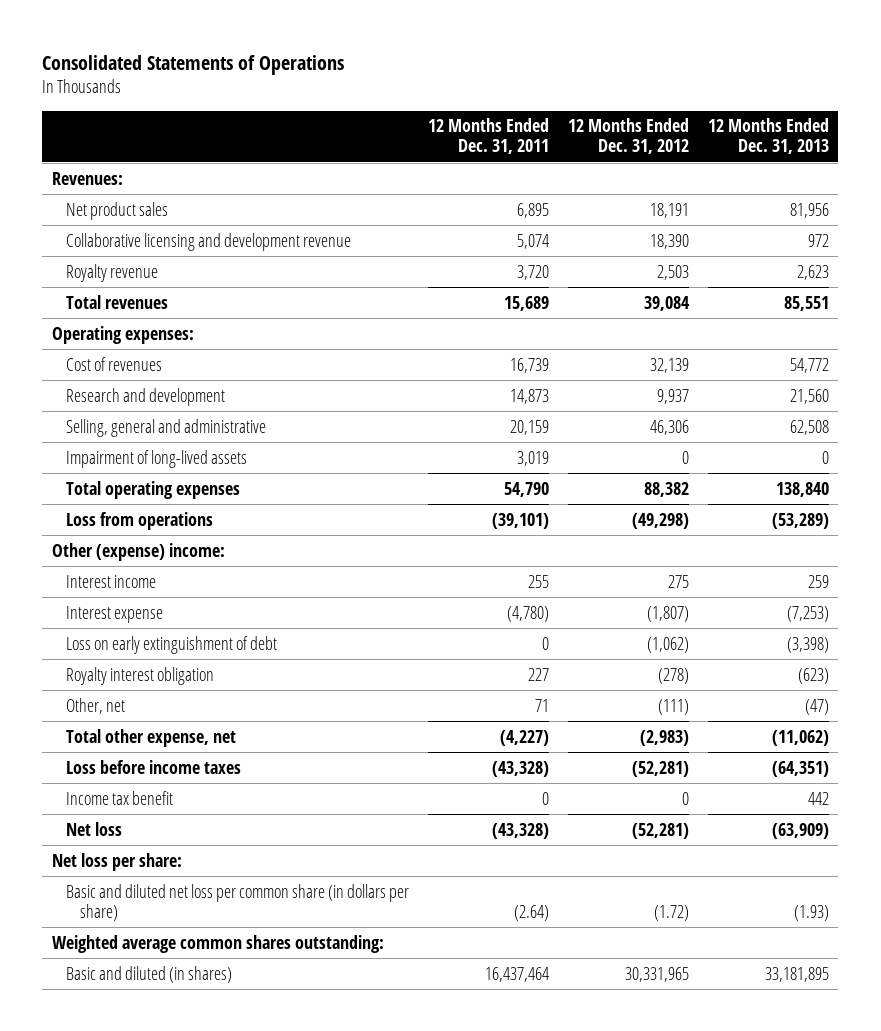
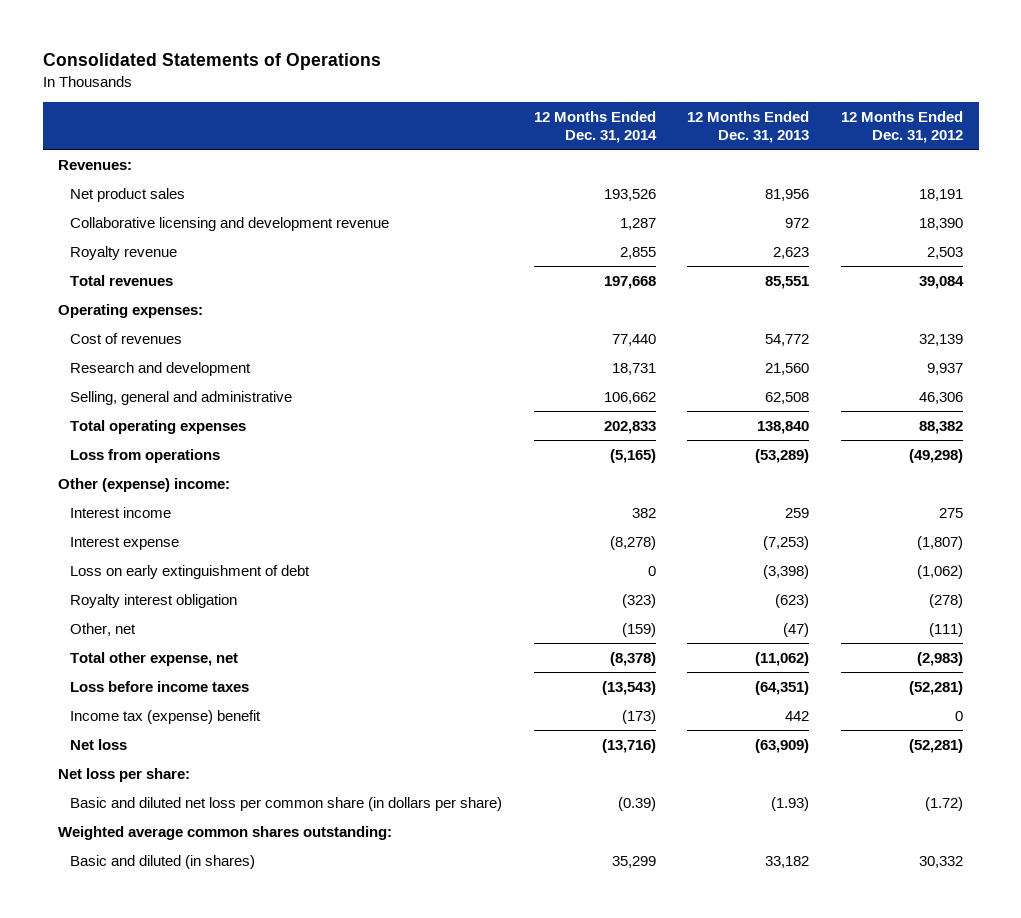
- | 12 Months Ended Dec. 31, 2011 | 12 Months Ended Dec. 31, 2012 | 12 Months Ended Dec. 31, 2013
+ | 12 Months Ended Dec. 31, 2014 | 12 Months Ended Dec. 31, 2013 | 12 Months Ended Dec. 31, 2012
- Impairment of long-lived assets | 3,019 | 0 | 0
- Income tax benefit | 0 | 0 | 442
+ Income tax (expense) benefit | (173) | 442 | 0
- Basic and diluted (in shares) | 16,437,464 | 30,331,965 | 33,181,895
+ Basic and diluted (in shares) | 35,299 | 33,182 | 30,332

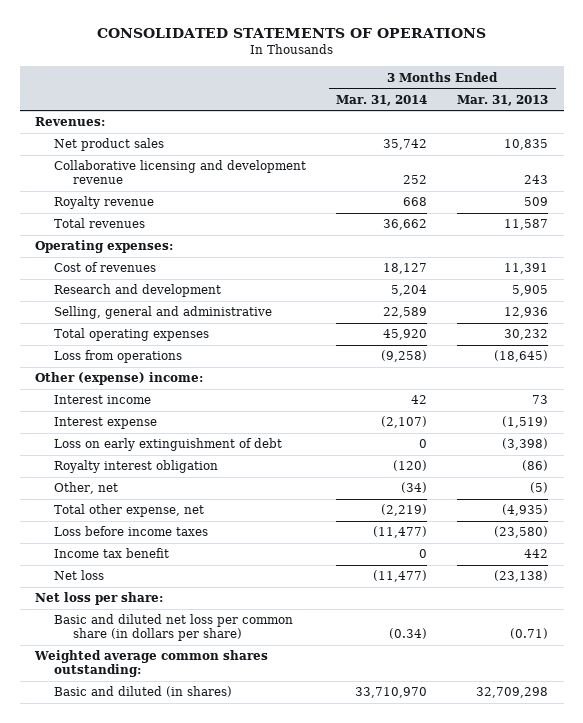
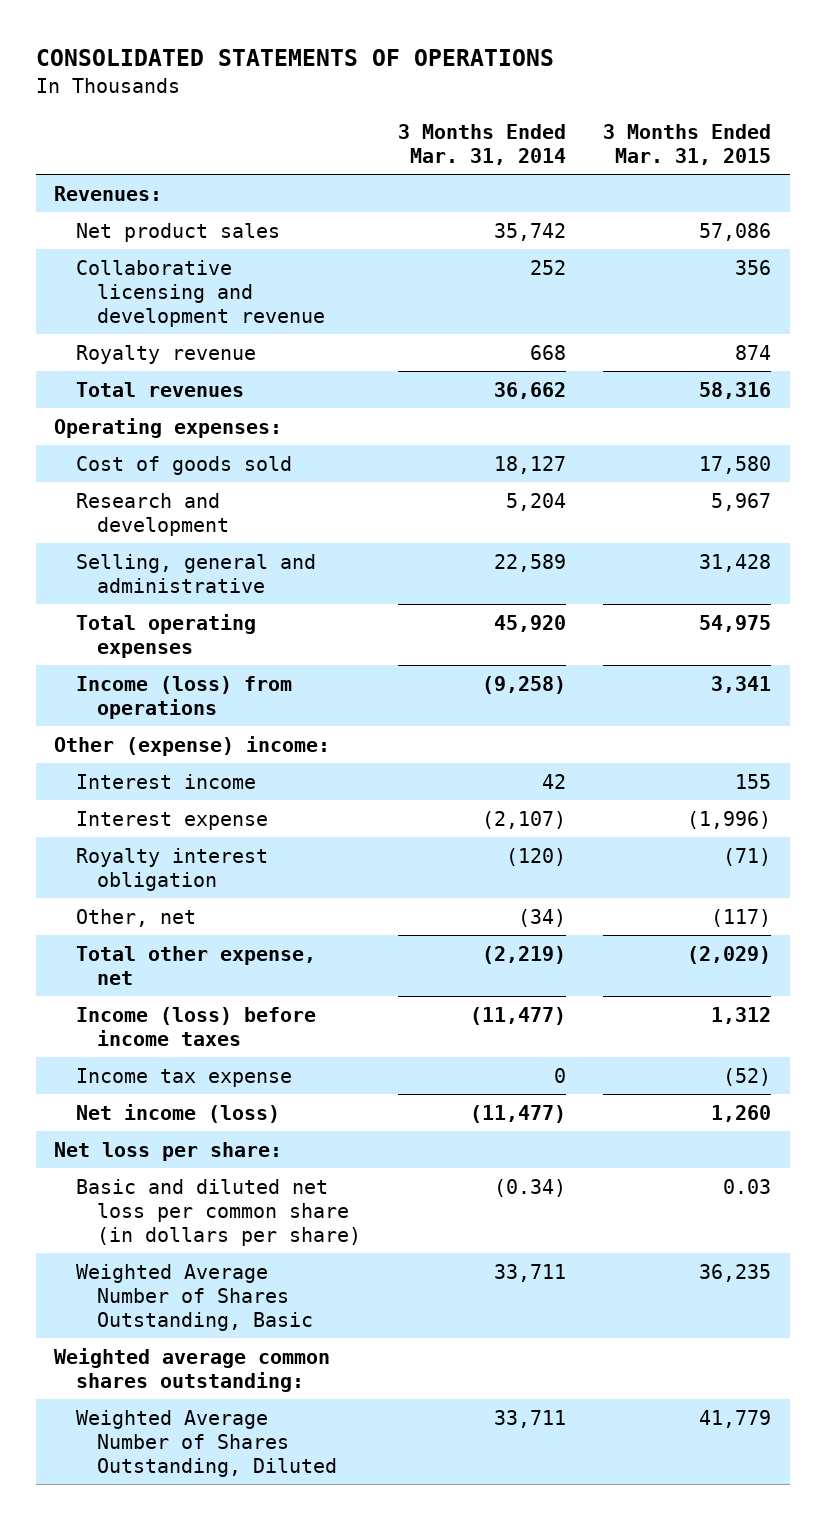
- | 3 Months Ended Mar. 31, 2014 | 3 Months Ended Mar. 31, 2013
+ | 3 Months Ended Mar. 31, 2014 | 3 Months Ended Mar. 31, 2015
- Cost of revenues | 18,127 | 11,391
+ Cost of goods sold | 18,127 | 17,580
- Loss from operations | (9,258) | (18,645)
+ Income (loss) from operations | (9,258) | 3,341
- Loss on early extinguishment of debt | 0 | (3,398)
- Loss before income taxes | (11,477) | (23,580)
- Income tax benefit | 0 | 442
- Net loss | (11,477) | (23,138)
+ Income (loss) before income taxes | (11,477) | 1,312
+ Income tax expense | 0 | (52)
+ Net income (loss) | (11,477) | 1,260
+ Weighted Average Number of Shares Outstanding, Basic | 33,711 | 36,235
- Basic and diluted (in shares) | 33,710,970 | 32,709,298
+ Weighted Average Number of Shares Outstanding, Diluted | 33,711 | 41,779

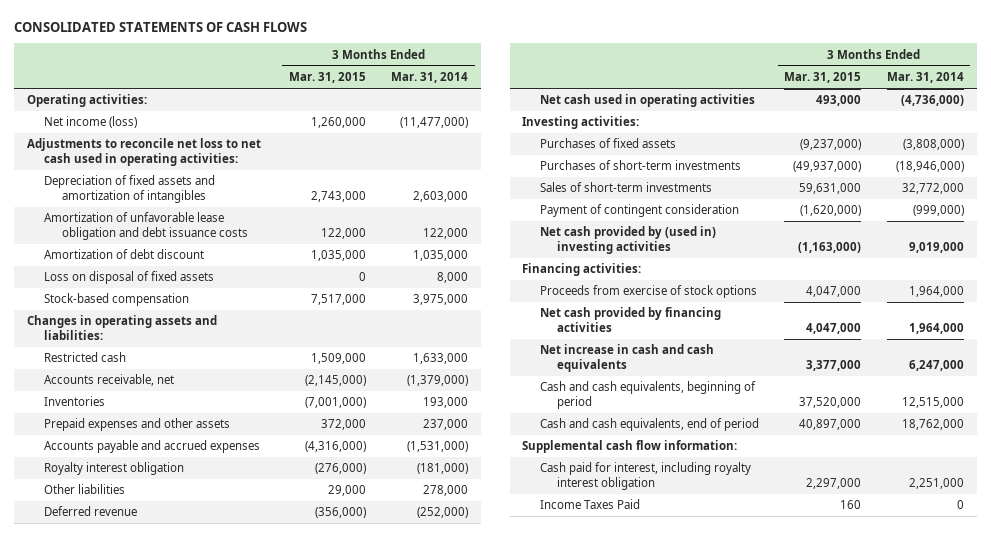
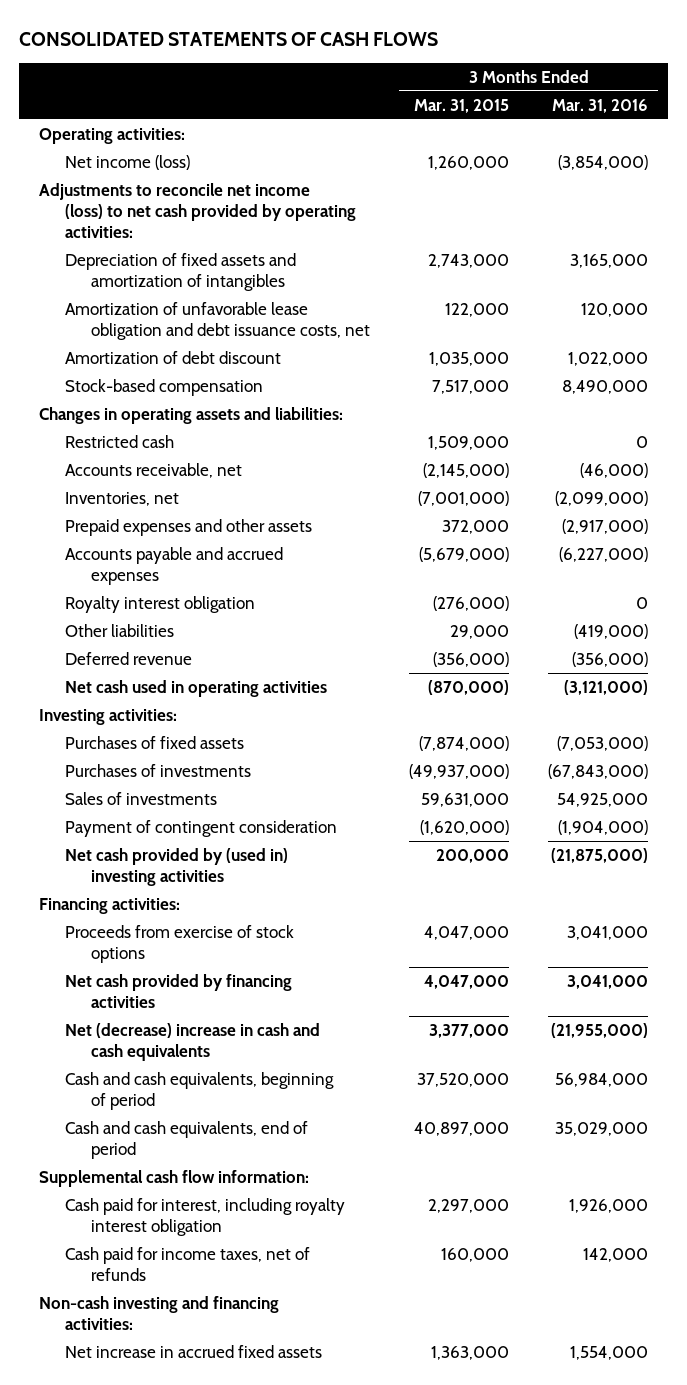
- | 3 Months Ended Mar. 31, 2015 | 3 Months Ended Mar. 31, 2014
+ | 3 Months Ended Mar. 31, 2015 | 3 Months Ended Mar. 31, 2016
- Adjustments to reconcile net loss to net cash used in operating activities:
+ Adjustments to reconcile net income (loss) to net cash provided by operating activities:
- Amortization of unfavorable lease obligation and debt issuance costs | 122,000 | 122,000
+ Amortization of unfavorable lease obligation and debt issuance costs, net | 122,000 | 120,000
- Loss on disposal of fixed assets | 0 | 8,000
- Inventories | (7,001,000) | 193,000
+ Inventories, net | (7,001,000) | (2,099,000)
- Accounts payable and accrued expenses | (4,316,000) | (1,531,000)
+ Accounts payable and accrued expenses | (5,679,000) | (6,227,000)
- Net cash used in operating activities | 493,000 | (4,736,000)
+ Net cash used in operating activities | (870,000) | (3,121,000)
- Purchases of fixed assets | (9,237,000) | (3,808,000)
- Purchases of short-term investments | (49,937,000) | (18,946,000)
- Sales of short-term investments | 59,631,000 | 32,772,000
+ Purchases of fixed assets | (7,874,000) | (7,053,000)
+ Purchases of investments | (49,937,000) | (67,843,000)
+ Sales of investments | 59,631,000 | 54,925,000
- Net cash provided by (used in) investing activities | (1,163,000) | 9,019,000
+ Net cash provided by (used in) investing activities | 200,000 | (21,875,000)
- Net increase in cash and cash equivalents | 3,377,000 | 6,247,000
+ Net (decrease) increase in cash and cash equivalents | 3,377,000 | (21,955,000)
- Income Taxes Paid | 160 | 0
+ Cash paid for income taxes, net of refunds | 160,000 | 142,000
+ Non-cash investing and financing activities:
+ Net increase in accrued fixed assets | 1,363,000 | 1,554,000

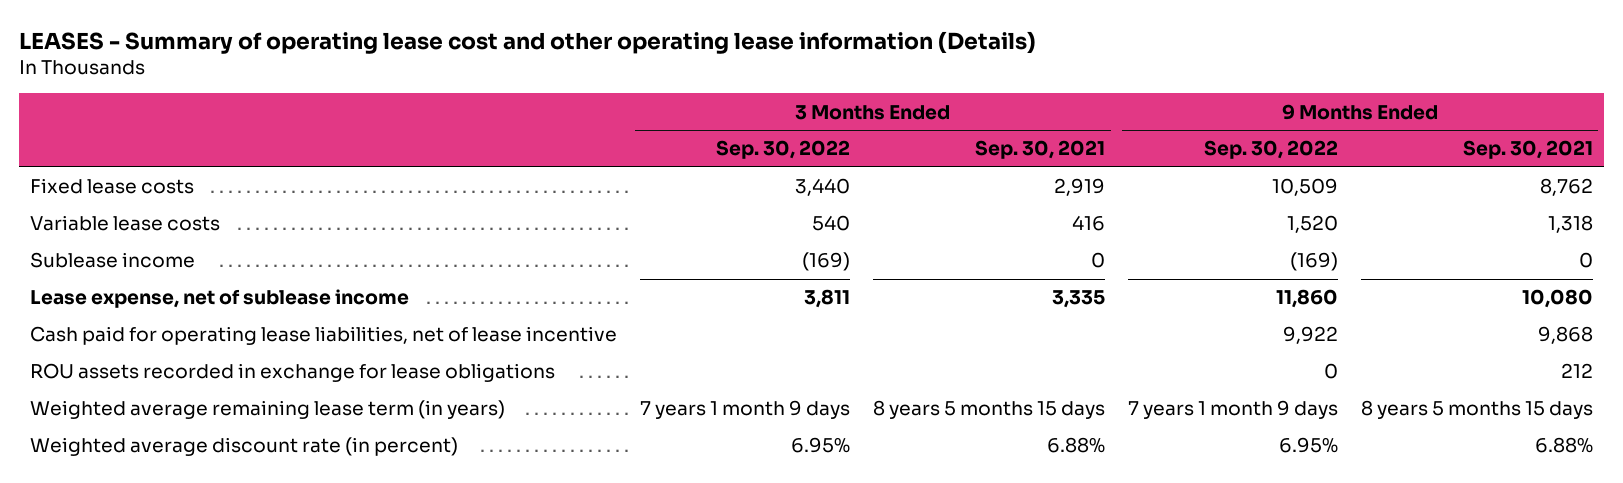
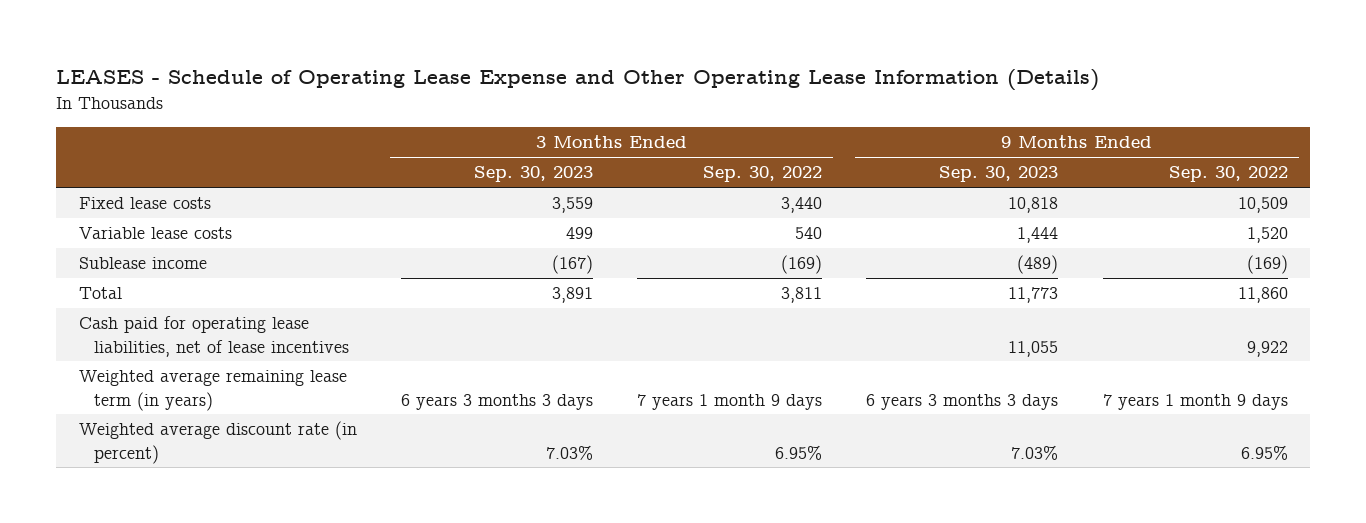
- LEASES - Summary of operating lease cost and other operating lease information (Details)
+ LEASES - Schedule of Operating Lease Expense and Other Operating Lease Information (Details)
- | 3 Months Ended Sep. 30, 2022 | 3 Months Ended Sep. 30, 2021 | 9 Months Ended Sep. 30, 2022 | 9 Months Ended Sep. 30, 2021
+ | 3 Months Ended Sep. 30, 2023 | 3 Months Ended Sep. 30, 2022 | 9 Months Ended Sep. 30, 2023 | 9 Months Ended Sep. 30, 2022
- Lease expense, net of sublease income | 3,811 | 3,335 | 11,860 | 10,080
- Cash paid for operating lease liabilities, net of lease incentive | | | 9,922 | 9,868
- ROU assets recorded in exchange for lease obligations | | | 0 | 212
+ Total | 3,891 | 3,811 | 11,773 | 11,860
+ Cash paid for operating lease liabilities, net of lease incentives | | | 11,055 | 9,922

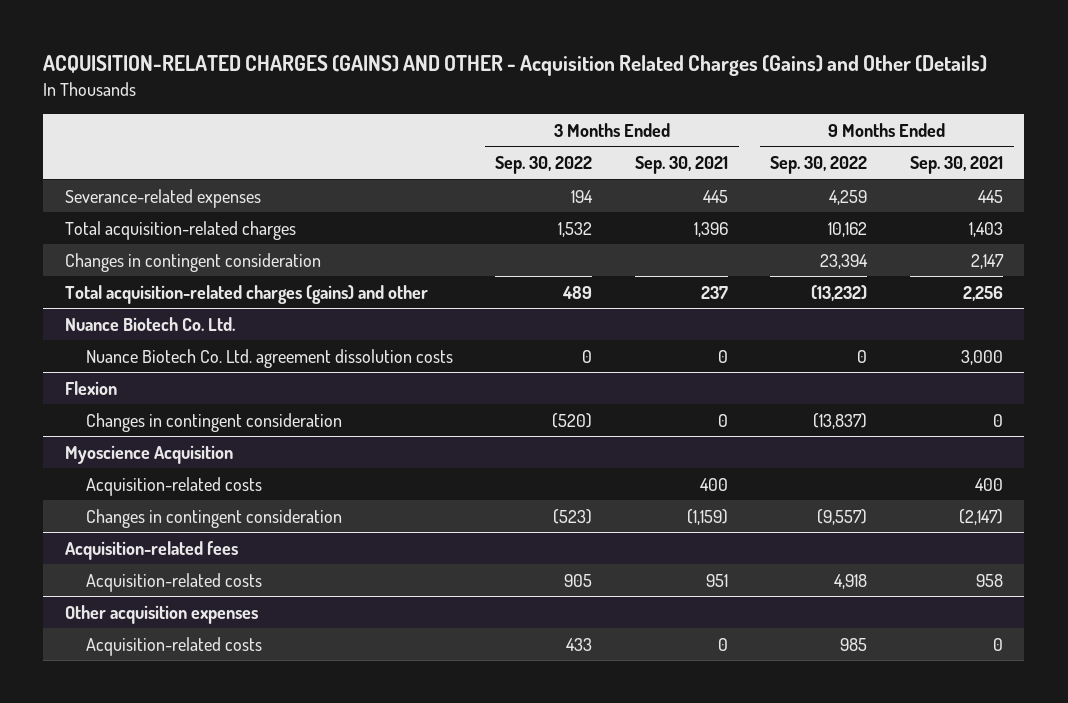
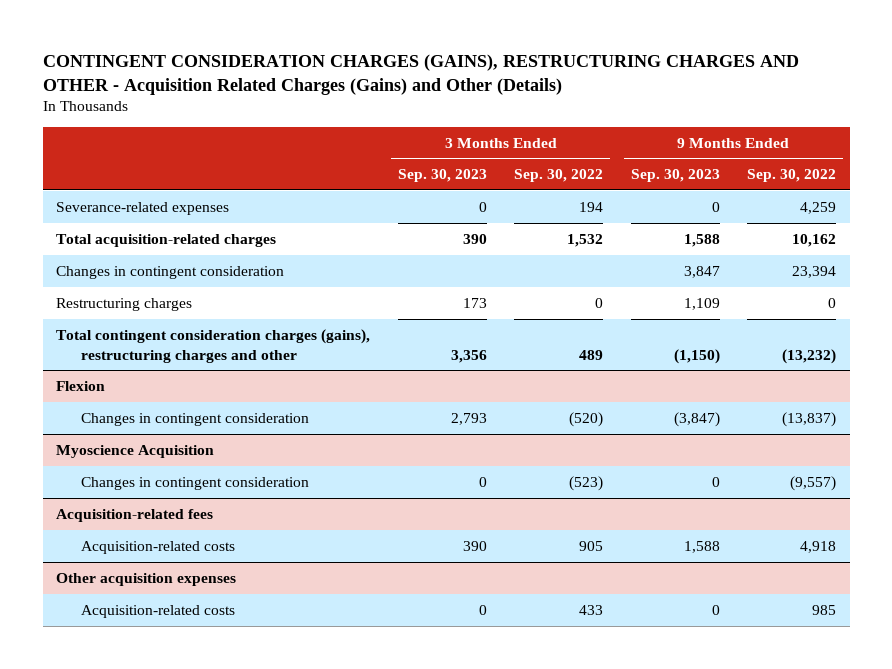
- ACQUISITION-RELATED CHARGES (GAINS) AND OTHER - Acquisition Related Charges (Gains) and Other (Details)
+ CONTINGENT CONSIDERATION CHARGES (GAINS), RESTRUCTURING CHARGES AND OTHER - Acquisition Related Charges (Gains) and Other (Details)
- | 3 Months Ended Sep. 30, 2022 | 3 Months Ended Sep. 30, 2021 | 9 Months Ended Sep. 30, 2022 | 9 Months Ended Sep. 30, 2021
+ | 3 Months Ended Sep. 30, 2023 | 3 Months Ended Sep. 30, 2022 | 9 Months Ended Sep. 30, 2023 | 9 Months Ended Sep. 30, 2022
- Total acquisition-related charges (gains) and other | 489 | 237 | (13,232) | 2,256
- Nuance Biotech Co. Ltd.
- Nuance Biotech Co. Ltd. agreement dissolution costs | 0 | 0 | 0 | 3,000
+ Restructuring charges | 173 | 0 | 1,109 | 0
+ Total contingent consideration charges (gains), restructuring charges and other | 3,356 | 489 | (1,150) | (13,232)
@ Myoscience Acquisition
- Acquisition-related costs | | 400 | | 400

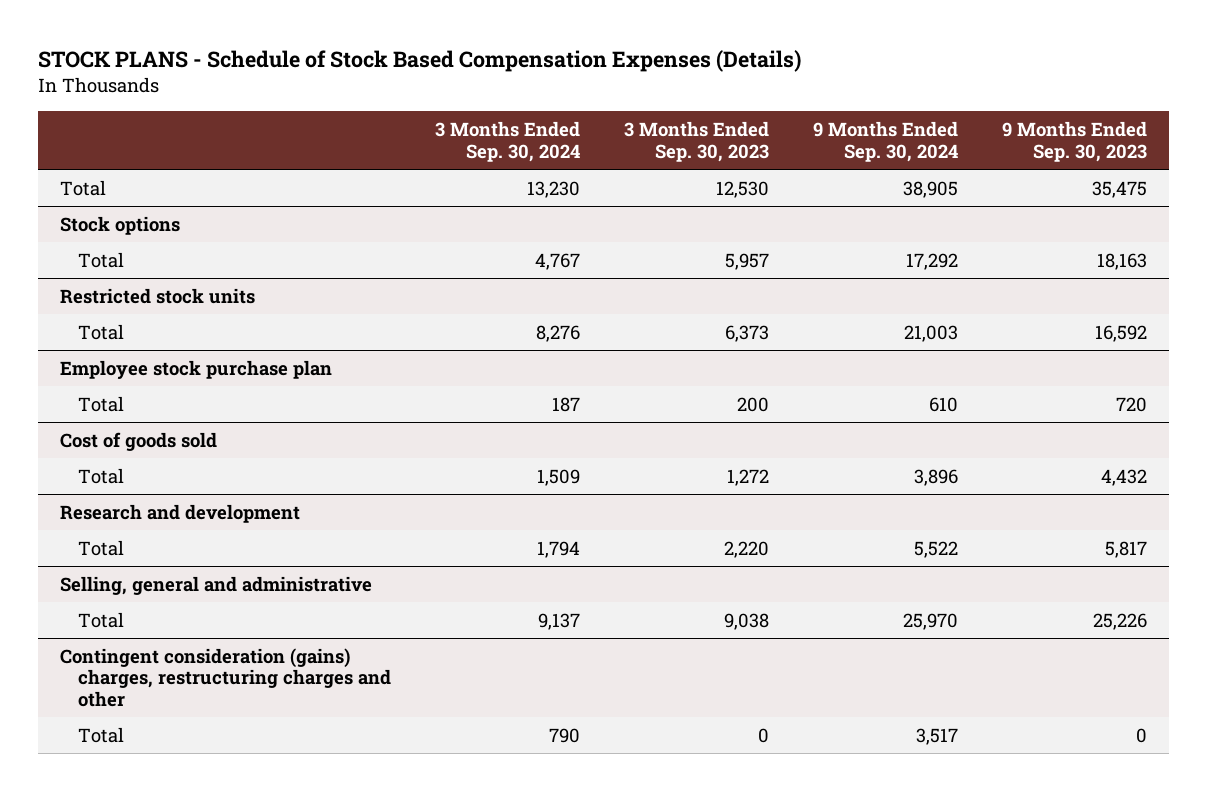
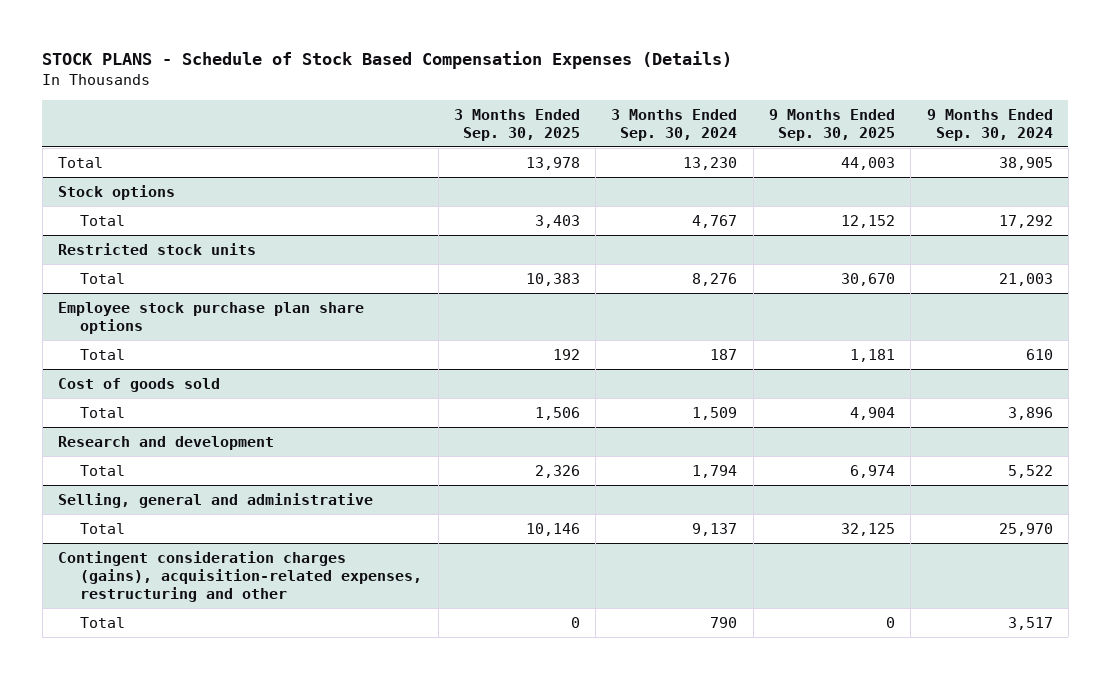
- | 3 Months Ended Sep. 30, 2024 | 3 Months Ended Sep. 30, 2023 | 9 Months Ended Sep. 30, 2024 | 9 Months Ended Sep. 30, 2023
+ | 3 Months Ended Sep. 30, 2025 | 3 Months Ended Sep. 30, 2024 | 9 Months Ended Sep. 30, 2025 | 9 Months Ended Sep. 30, 2024
- Employee stock purchase plan
+ Employee stock purchase plan share options
- Contingent consideration (gains) charges, restructuring charges and other
+ Contingent consideration charges (gains), acquisition-related expenses, restructuring and other

